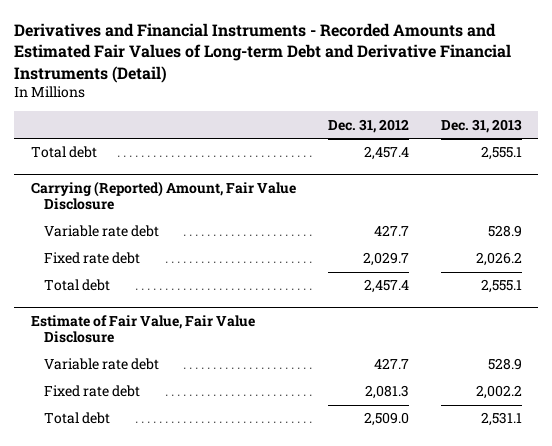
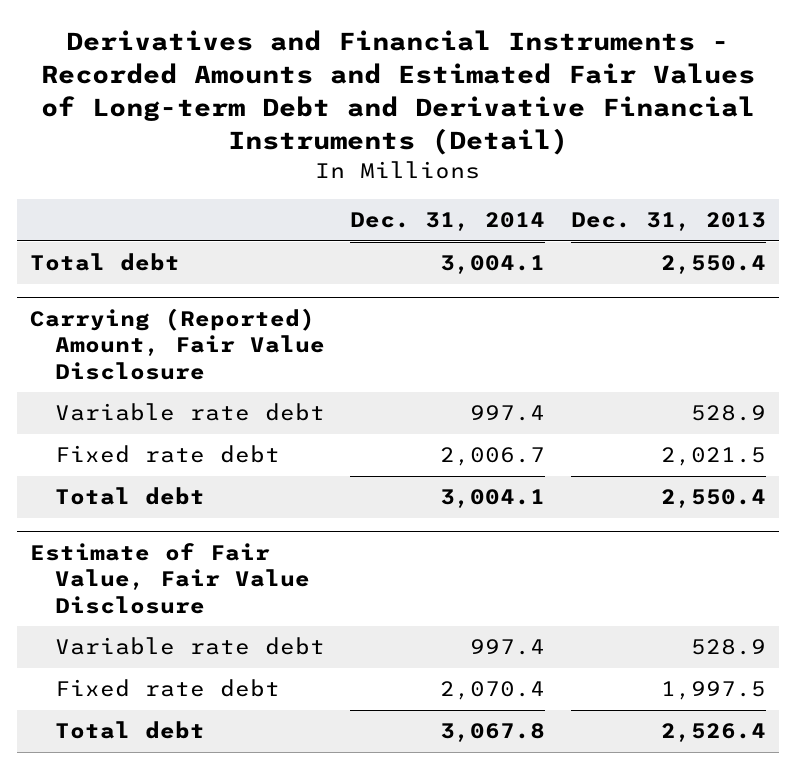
- | Dec. 31, 2012 | Dec. 31, 2013
+ | Dec. 31, 2014 | Dec. 31, 2013
- Total debt | 2,457.4 | 2,555.1
+ Total debt | 3,004.1 | 2,550.4
@ Carrying (Reported) Amount, Fair Value Disclosure
- Fixed rate debt | 2,029.7 | 2,026.2
- Total debt | 2,457.4 | 2,555.1
+ Fixed rate debt | 2,006.7 | 2,021.5
+ Total debt | 3,004.1 | 2,550.4
@ Estimate of Fair Value, Fair Value Disclosure
- Fixed rate debt | 2,081.3 | 2,002.2
- Total debt | 2,509.0 | 2,531.1
+ Fixed rate debt | 2,070.4 | 1,997.5
+ Total debt | 3,067.8 | 2,526.4

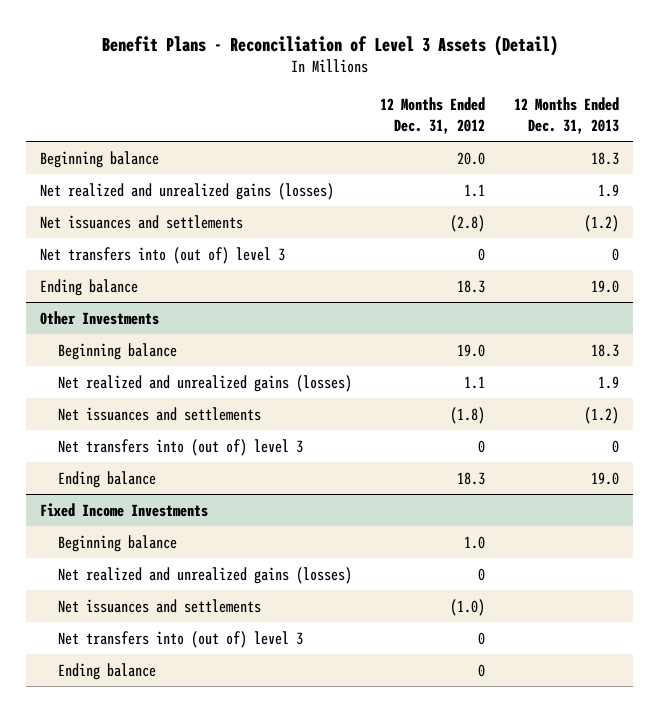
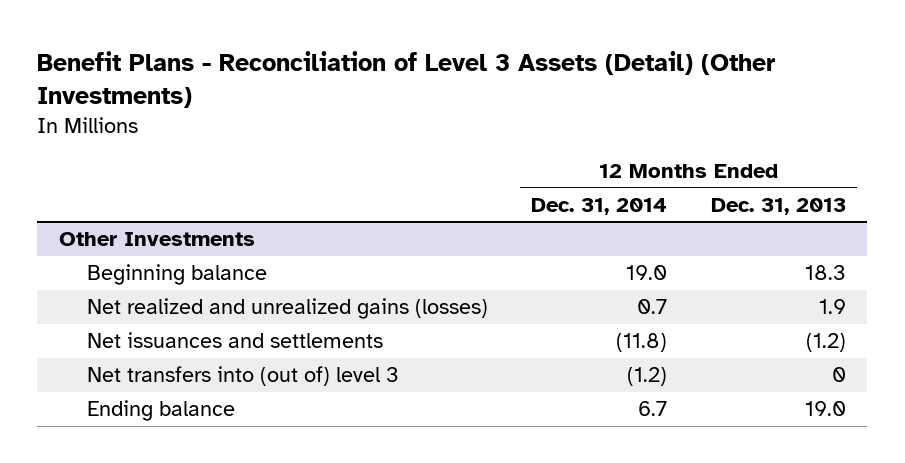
- Benefit Plans - Reconciliation of Level 3 Assets (Detail)
+ Benefit Plans - Reconciliation of Level 3 Assets (Detail) (Other Investments)
- | 12 Months Ended Dec. 31, 2012 | 12 Months Ended Dec. 31, 2013
+ | 12 Months Ended Dec. 31, 2014 | 12 Months Ended Dec. 31, 2013
- Beginning balance | 20.0 | 18.3
- Net realized and unrealized gains (losses) | 1.1 | 1.9
- Net issuances and settlements | (2.8) | (1.2)
- Net transfers into (out of) level 3 | 0 | 0
- Ending balance | 18.3 | 19.0
- Fixed Income Investments
- Beginning balance | 1.0 |
- Net realized and unrealized gains (losses) | 0 |
- Net issuances and settlements | (1.0) |
- Net transfers into (out of) level 3 | 0 |
- Ending balance | 0 |

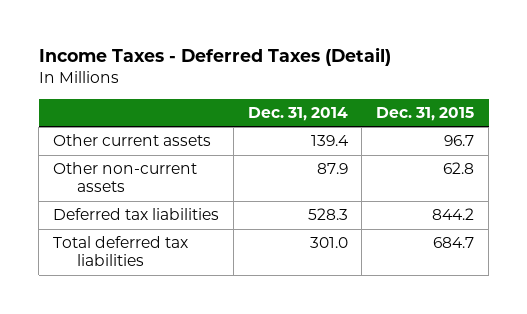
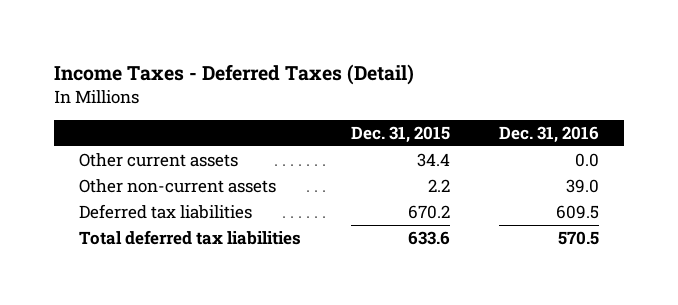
- | Dec. 31, 2014 | Dec. 31, 2015
+ | Dec. 31, 2015 | Dec. 31, 2016
- Other current assets | 139.4 | 96.7
- Other non-current assets | 87.9 | 62.8
- Deferred tax liabilities | 528.3 | 844.2
- Total deferred tax liabilities | 301.0 | 684.7
+ Other current assets | 34.4 | 0.0
+ Other non-current assets | 2.2 | 39.0
+ Deferred tax liabilities | 670.2 | 609.5
+ Total deferred tax liabilities | 633.6 | 570.5

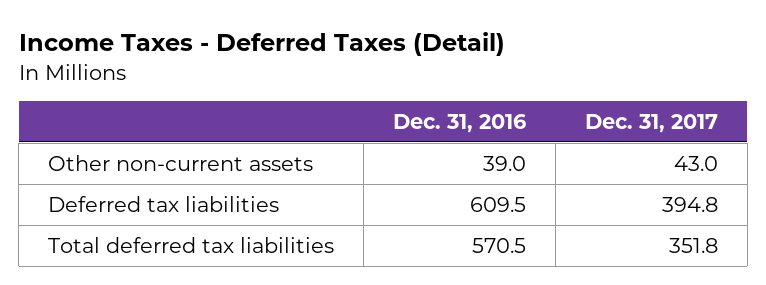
- | Dec. 31, 2015 | Dec. 31, 2016
+ | Dec. 31, 2016 | Dec. 31, 2017
- Other current assets | 34.4 | 0.0

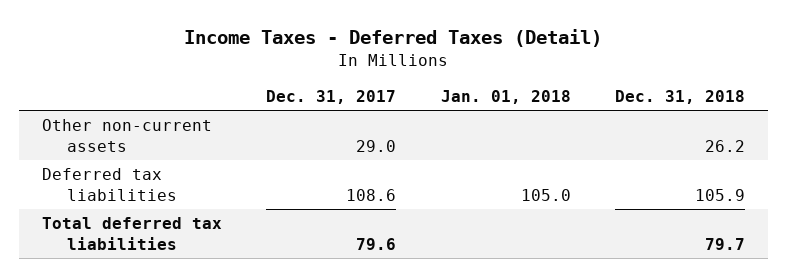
- | Dec. 31, 2016 | Dec. 31, 2017
+ | Dec. 31, 2017 | Jan. 01, 2018 | Dec. 31, 2018
- Other non-current assets | 39.0 | 43.0
- Deferred tax liabilities | 609.5 | 394.8
- Total deferred tax liabilities | 570.5 | 351.8
+ Other non-current assets | 29.0 | | 26.2
+ Deferred tax liabilities | 108.6 | 105.0 | 105.9
+ Total deferred tax liabilities | 79.6 | | 79.7

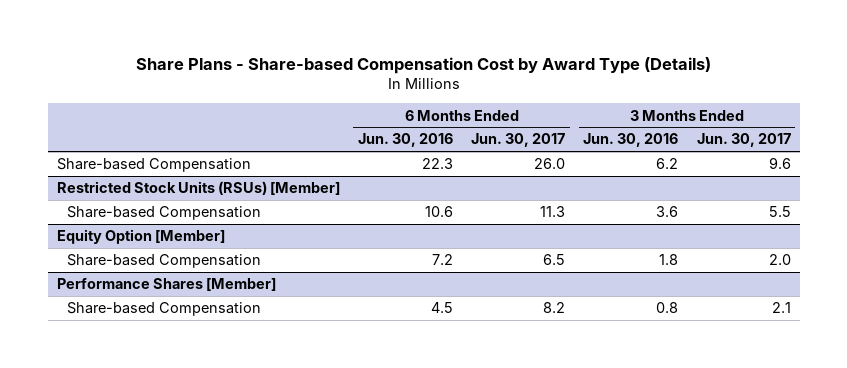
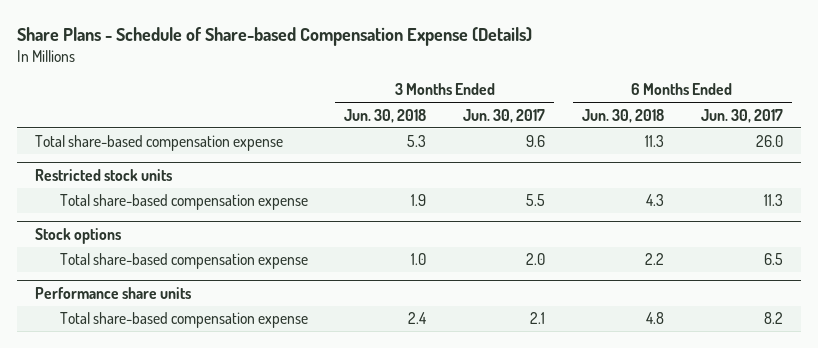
- Share Plans - Share-based Compensation Cost by Award Type (Details)
+ Share Plans - Schedule of Share-based Compensation Expense (Details)
- | 6 Months Ended Jun. 30, 2016 | 6 Months Ended Jun. 30, 2017 | 3 Months Ended Jun. 30, 2016 | 3 Months Ended Jun. 30, 2017
+ | 3 Months Ended Jun. 30, 2018 | 3 Months Ended Jun. 30, 2017 | 6 Months Ended Jun. 30, 2018 | 6 Months Ended Jun. 30, 2017
- Share-based Compensation | 22.3 | 26.0 | 6.2 | 9.6
- Restricted Stock Units (RSUs) [Member]
- Share-based Compensation | 10.6 | 11.3 | 3.6 | 5.5
- Equity Option [Member]
- Share-based Compensation | 7.2 | 6.5 | 1.8 | 2.0
- Performance Shares [Member]
- Share-based Compensation | 4.5 | 8.2 | 0.8 | 2.1
+ Total share-based compensation expense | 5.3 | 9.6 | 11.3 | 26.0
+ Restricted stock units
+ Total share-based compensation expense | 1.9 | 5.5 | 4.3 | 11.3
+ Stock options
+ Total share-based compensation expense | 1.0 | 2.0 | 2.2 | 6.5
+ Performance share units
+ Total share-based compensation expense | 2.4 | 2.1 | 4.8 | 8.2

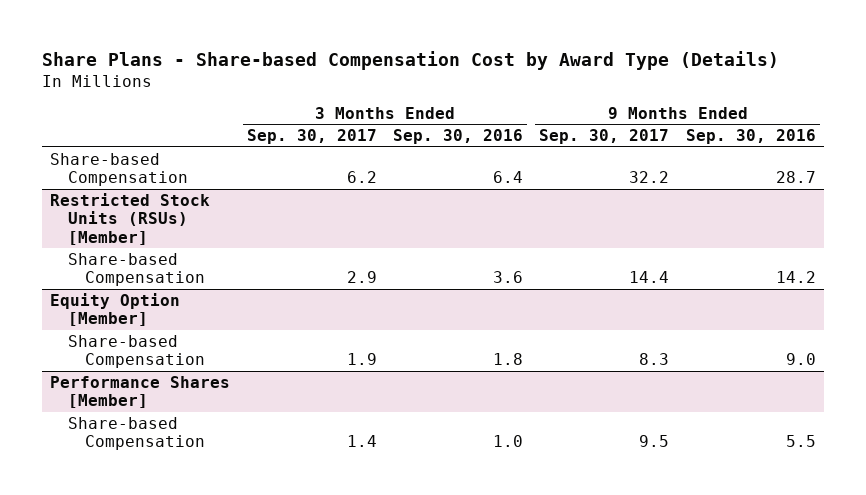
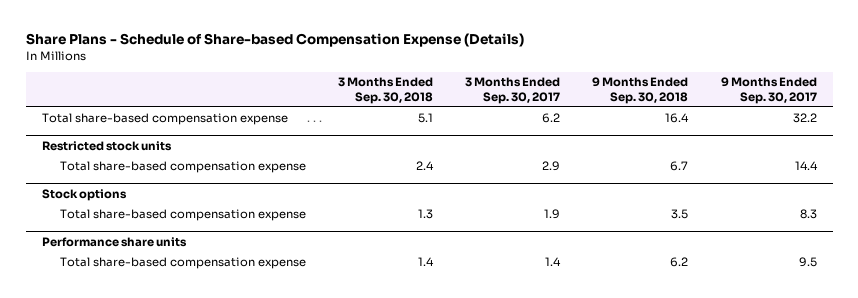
- Share Plans - Share-based Compensation Cost by Award Type (Details)
+ Share Plans - Schedule of Share-based Compensation Expense (Details)
- | 3 Months Ended Sep. 30, 2017 | 3 Months Ended Sep. 30, 2016 | 9 Months Ended Sep. 30, 2017 | 9 Months Ended Sep. 30, 2016
+ | 3 Months Ended Sep. 30, 2018 | 3 Months Ended Sep. 30, 2017 | 9 Months Ended Sep. 30, 2018 | 9 Months Ended Sep. 30, 2017
- Share-based Compensation | 6.2 | 6.4 | 32.2 | 28.7
- Restricted Stock Units (RSUs) [Member]
- Share-based Compensation | 2.9 | 3.6 | 14.4 | 14.2
- Equity Option [Member]
- Share-based Compensation | 1.9 | 1.8 | 8.3 | 9.0
- Performance Shares [Member]
- Share-based Compensation | 1.4 | 1.0 | 9.5 | 5.5
+ Total share-based compensation expense | 5.1 | 6.2 | 16.4 | 32.2
+ Restricted stock units
+ Total share-based compensation expense | 2.4 | 2.9 | 6.7 | 14.4
+ Stock options
+ Total share-based compensation expense | 1.3 | 1.9 | 3.5 | 8.3
+ Performance share units
+ Total share-based compensation expense | 1.4 | 1.4 | 6.2 | 9.5

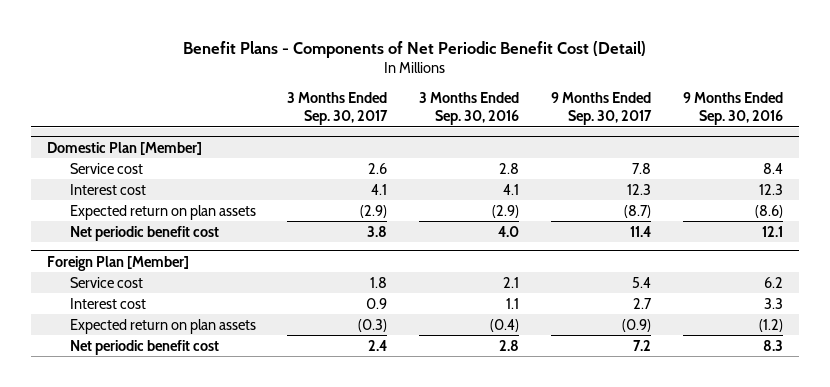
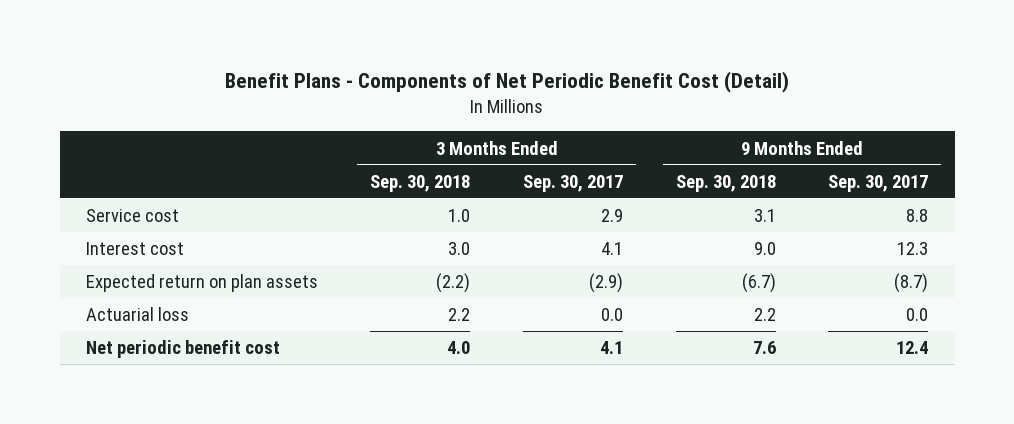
- | 3 Months Ended Sep. 30, 2017 | 3 Months Ended Sep. 30, 2016 | 9 Months Ended Sep. 30, 2017 | 9 Months Ended Sep. 30, 2016
+ | 3 Months Ended Sep. 30, 2018 | 3 Months Ended Sep. 30, 2017 | 9 Months Ended Sep. 30, 2018 | 9 Months Ended Sep. 30, 2017
- Domestic Plan [Member]
- Service cost | 2.6 | 2.8 | 7.8 | 8.4
+ Service cost | 1.0 | 2.9 | 3.1 | 8.8
- Net periodic benefit cost | 3.8 | 4.0 | 11.4 | 12.1
- Foreign Plan [Member]
- Service cost | 1.8 | 2.1 | 5.4 | 6.2
- Interest cost | 0.9 | 1.1 | 2.7 | 3.3
- Expected return on plan assets | (0.3) | (0.4) | (0.9) | (1.2)
- Net periodic benefit cost | 2.4 | 2.8 | 7.2 | 8.3
+ Actuarial loss | 2.2 | 0.0 | 2.2 | 0.0
+ Net periodic benefit cost | 4.0 | 4.1 | 7.6 | 12.4

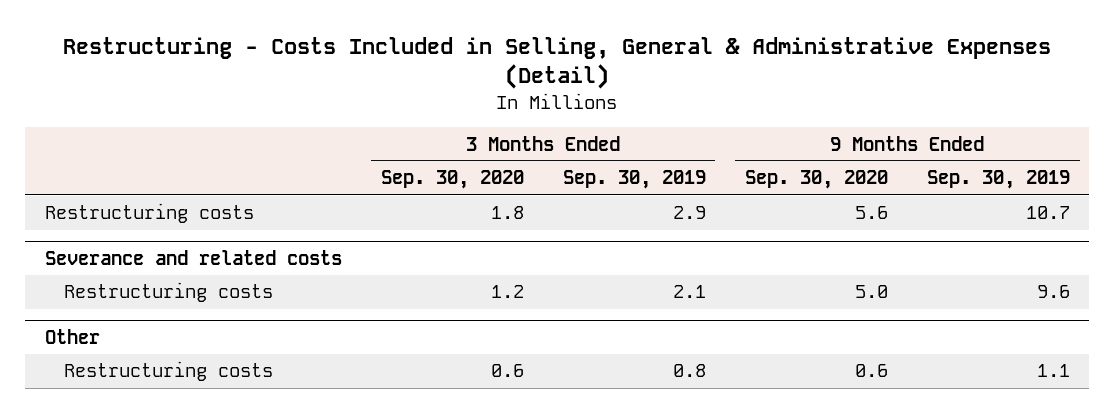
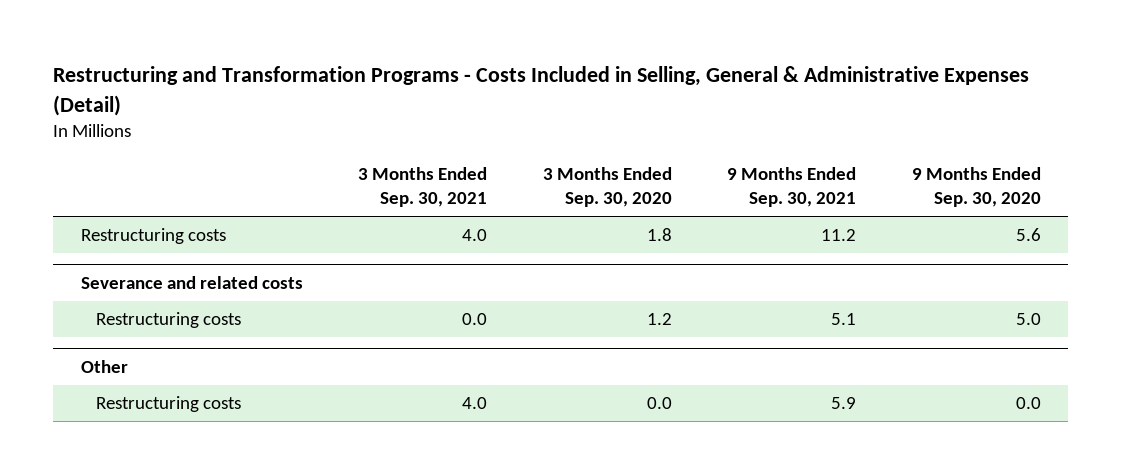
- Restructuring - Costs Included in Selling, General & Administrative Expenses (Detail)
+ Restructuring and Transformation Programs - Costs Included in Selling, General & Administrative Expenses (Detail)
- | 3 Months Ended Sep. 30, 2020 | 3 Months Ended Sep. 30, 2019 | 9 Months Ended Sep. 30, 2020 | 9 Months Ended Sep. 30, 2019
+ | 3 Months Ended Sep. 30, 2021 | 3 Months Ended Sep. 30, 2020 | 9 Months Ended Sep. 30, 2021 | 9 Months Ended Sep. 30, 2020
@ Other
- Restructuring costs | 0.6 | 0.8 | 0.6 | 1.1
+ Restructuring costs | 4.0 | 0.0 | 5.9 | 0.0

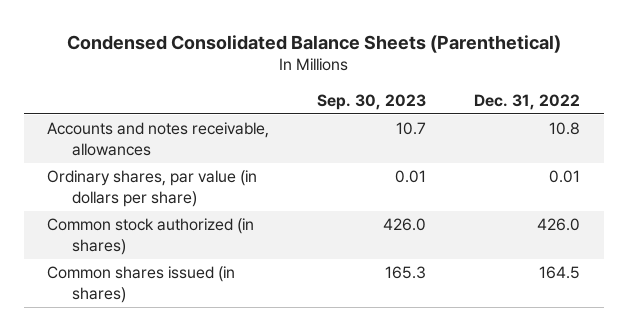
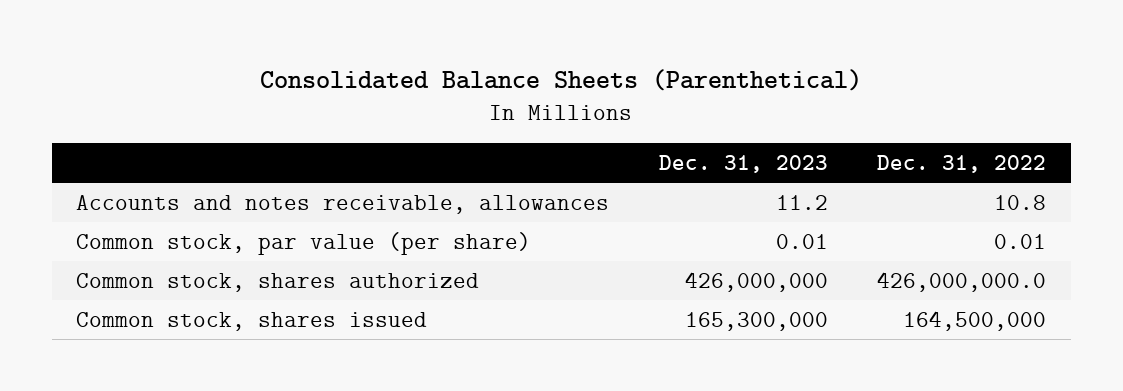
- Condensed Consolidated Balance Sheets (Parenthetical)
+ Consolidated Balance Sheets (Parenthetical)
- | Sep. 30, 2023 | Dec. 31, 2022
+ | Dec. 31, 2023 | Dec. 31, 2022
- Ordinary shares, par value (in dollars per share) | 0.01 | 0.01
- Common stock authorized (in shares) | 426.0 | 426.0
- Common shares issued (in shares) | 165.3 | 164.5
+ Common stock, par value (per share) | 0.01 | 0.01
+ Common stock, shares authorized | 426,000,000 | 426,000,000.0
+ Common stock, shares issued | 165,300,000 | 164,500,000

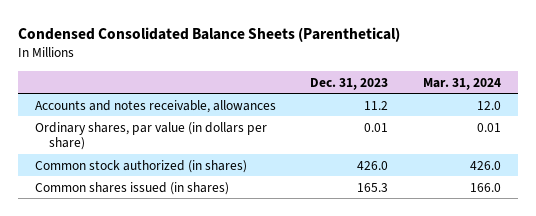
- Consolidated Balance Sheets (Parenthetical)
+ Condensed Consolidated Balance Sheets (Parenthetical)
- | Dec. 31, 2023 | Dec. 31, 2022
+ | Dec. 31, 2023 | Mar. 31, 2024
- Common stock, par value (per share) | 0.01 | 0.01
- Common stock, shares authorized | 426,000,000 | 426,000,000.0
- Common stock, shares issued | 165,300,000 | 164,500,000
+ Ordinary shares, par value (in dollars per share) | 0.01 | 0.01
+ Common stock authorized (in shares) | 426.0 | 426.0
+ Common shares issued (in shares) | 165.3 | 166.0

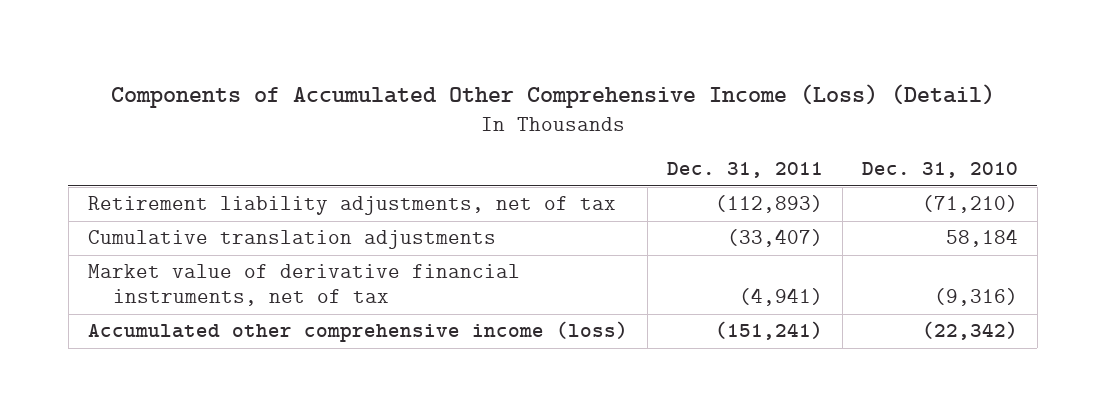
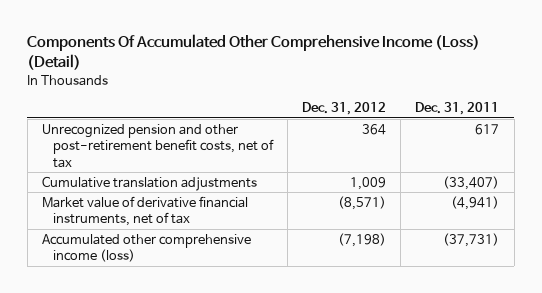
- Components of Accumulated Other Comprehensive Income (Loss) (Detail)
+ Components Of Accumulated Other Comprehensive Income (Loss) (Detail)
- | Dec. 31, 2011 | Dec. 31, 2010
+ | Dec. 31, 2012 | Dec. 31, 2011
- Retirement liability adjustments, net of tax | (112,893) | (71,210)
+ Unrecognized pension and other post-retirement benefit costs, net of tax | 364 | 617
- Accumulated other comprehensive income (loss) | (151,241) | (22,342)
+ Accumulated other comprehensive income (loss) | (7,198) | (37,731)

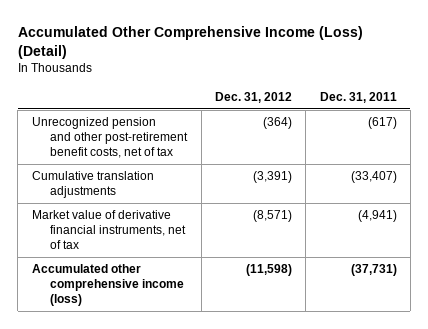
- Components Of Accumulated Other Comprehensive Income (Loss) (Detail)
+ Accumulated Other Comprehensive Income (Loss) (Detail)
- Unrecognized pension and other post-retirement benefit costs, net of tax | 364 | 617
- Cumulative translation adjustments | 1,009 | (33,407)
+ Unrecognized pension and other post-retirement benefit costs, net of tax | (364) | (617)
+ Cumulative translation adjustments | (3,391) | (33,407)
- Accumulated other comprehensive income (loss) | (7,198) | (37,731)
+ Accumulated other comprehensive income (loss) | (11,598) | (37,731)

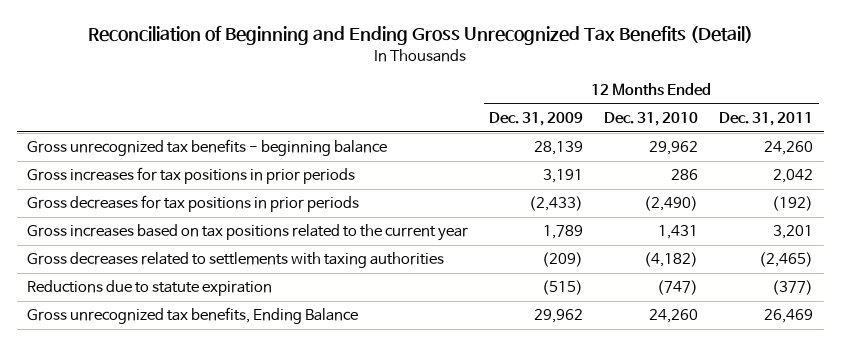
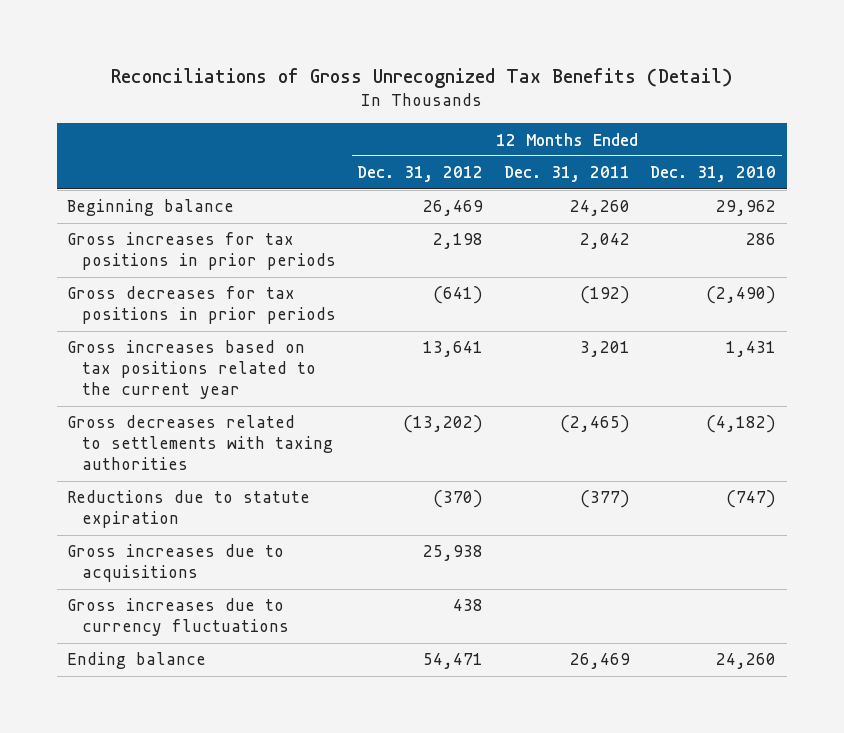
- Reconciliation of Beginning and Ending Gross Unrecognized Tax Benefits (Detail)
+ Reconciliations of Gross Unrecognized Tax Benefits (Detail)
- | 12 Months Ended Dec. 31, 2009 | 12 Months Ended Dec. 31, 2010 | 12 Months Ended Dec. 31, 2011
+ | 12 Months Ended Dec. 31, 2012 | 12 Months Ended Dec. 31, 2011 | 12 Months Ended Dec. 31, 2010
- Gross unrecognized tax benefits - beginning balance | 28,139 | 29,962 | 24,260
+ Beginning balance | 26,469 | 24,260 | 29,962
- Gross unrecognized tax benefits, Ending Balance | 29,962 | 24,260 | 26,469
+ Gross increases due to acquisitions | 25,938 | |
+ Gross increases due to currency fluctuations | 438 | |
+ Ending balance | 54,471 | 26,469 | 24,260

